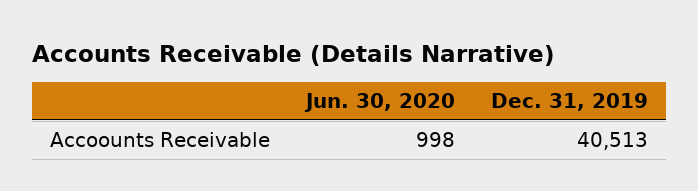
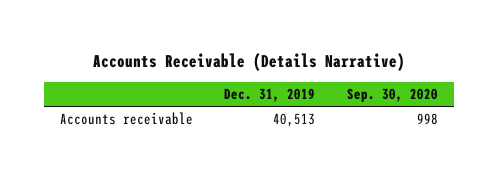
- | Jun. 30, 2020 | Dec. 31, 2019
+ | Dec. 31, 2019 | Sep. 30, 2020
- Accoounts Receivable | 998 | 40,513
+ Accounts receivable | 40,513 | 998

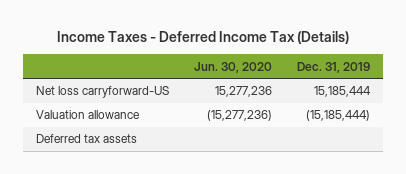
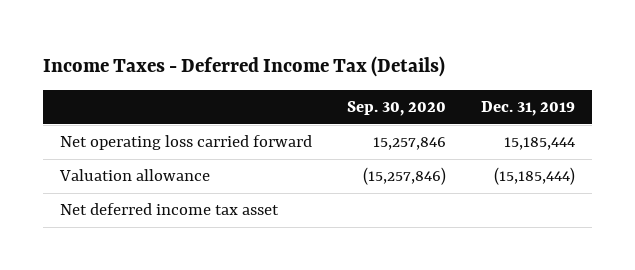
- | Jun. 30, 2020 | Dec. 31, 2019
+ | Sep. 30, 2020 | Dec. 31, 2019
- Net loss carryforward-US | 15,277,236 | 15,185,444
+ Net operating loss carried forward | 15,257,846 | 15,185,444
- Deferred tax assets
+ Net deferred income tax asset

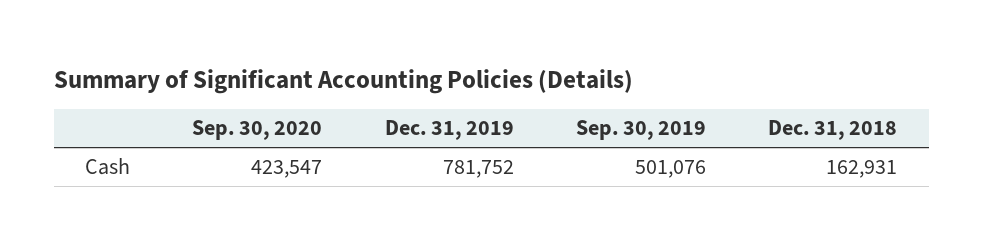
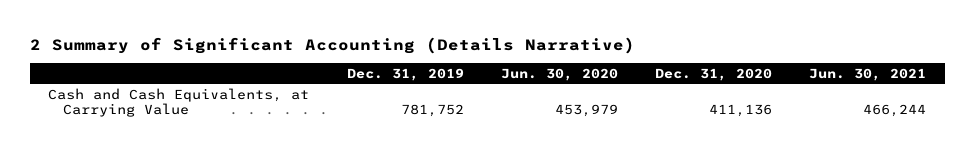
- Summary of Significant Accounting Policies (Details)
+ 2 Summary of Significant Accounting (Details Narrative)
- | Sep. 30, 2020 | Dec. 31, 2019 | Sep. 30, 2019 | Dec. 31, 2018
+ | Dec. 31, 2019 | Jun. 30, 2020 | Dec. 31, 2020 | Jun. 30, 2021
- Cash | 423,547 | 781,752 | 501,076 | 162,931
+ Cash and Cash Equivalents, at Carrying Value | 781,752 | 453,979 | 411,136 | 466,244

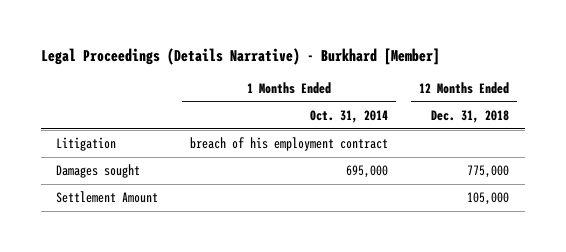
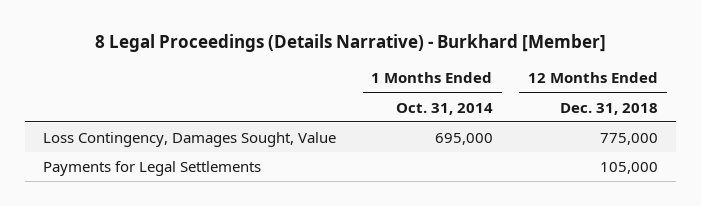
- Legal Proceedings (Details Narrative) - Burkhard [Member]
+ 8 Legal Proceedings (Details Narrative) - Burkhard [Member]
- Litigation | breach of his employment contract |
- Damages sought | 695,000 | 775,000
- Settlement Amount | | 105,000
+ Loss Contingency, Damages Sought, Value | 695,000 | 775,000
+ Payments for Legal Settlements | | 105,000

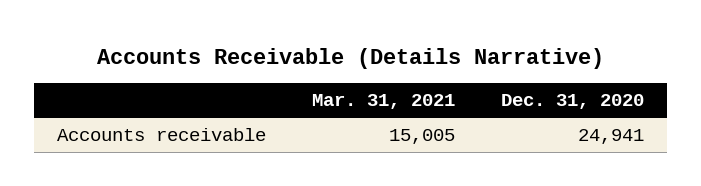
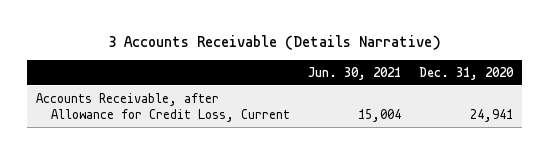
- Accounts Receivable (Details Narrative)
+ 3 Accounts Receivable (Details Narrative)
- | Mar. 31, 2021 | Dec. 31, 2020
+ | Jun. 30, 2021 | Dec. 31, 2020
- Accounts receivable | 15,005 | 24,941
+ Accounts Receivable, after Allowance for Credit Loss, Current | 15,004 | 24,941

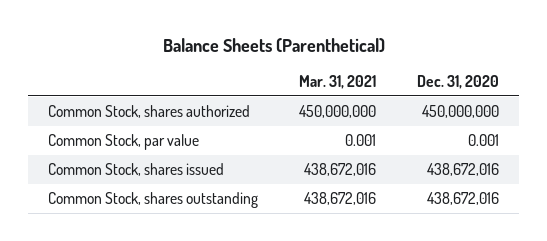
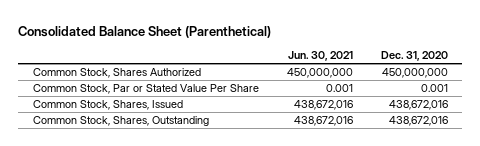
- Balance Sheets (Parenthetical)
+ Consolidated Balance Sheet (Parenthetical)
- | Mar. 31, 2021 | Dec. 31, 2020
+ | Jun. 30, 2021 | Dec. 31, 2020
- Common Stock, shares authorized | 450,000,000 | 450,000,000
- Common Stock, par value | 0.001 | 0.001
- Common Stock, shares issued | 438,672,016 | 438,672,016
- Common Stock, shares outstanding | 438,672,016 | 438,672,016
+ Common Stock, Shares Authorized | 450,000,000 | 450,000,000
+ Common Stock, Par or Stated Value Per Share | 0.001 | 0.001
+ Common Stock, Shares, Issued | 438,672,016 | 438,672,016
+ Common Stock, Shares, Outstanding | 438,672,016 | 438,672,016

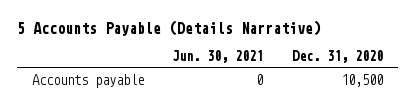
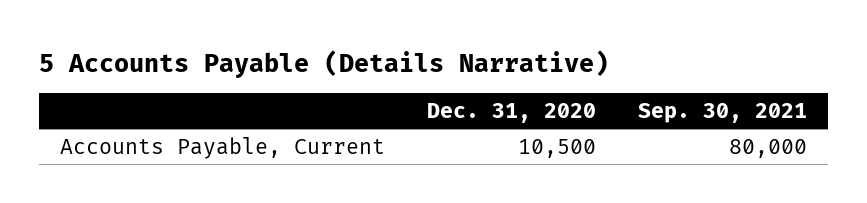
- | Jun. 30, 2021 | Dec. 31, 2020
+ | Dec. 31, 2020 | Sep. 30, 2021
- Accounts payable | 0 | 10,500
+ Accounts Payable, Current | 10,500 | 80,000

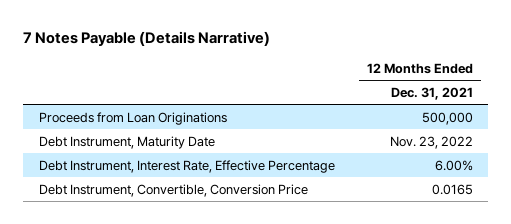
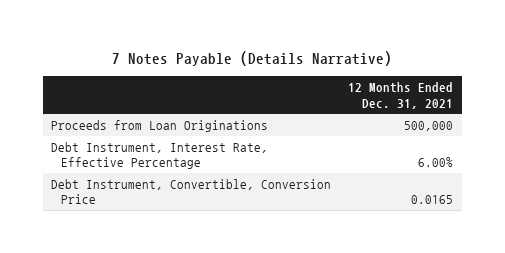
- Debt Instrument, Maturity Date | Nov. 23, 2022

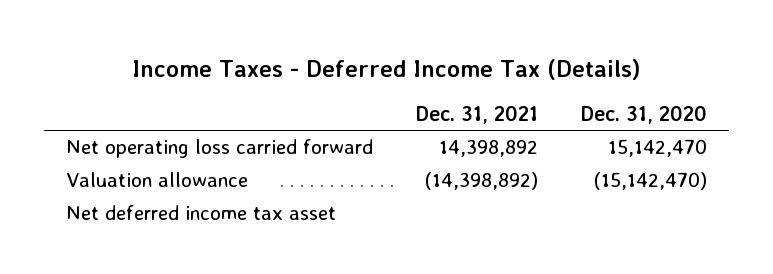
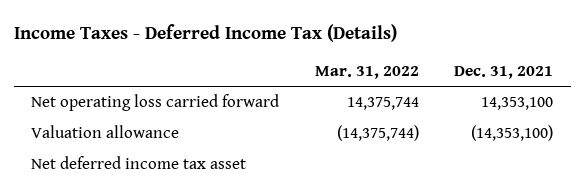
- | Dec. 31, 2021 | Dec. 31, 2020
+ | Mar. 31, 2022 | Dec. 31, 2021
- Net operating loss carried forward | 14,398,892 | 15,142,470
- Valuation allowance | (14,398,892) | (15,142,470)
+ Net operating loss carried forward | 14,375,744 | 14,353,100
+ Valuation allowance | (14,375,744) | (14,353,100)

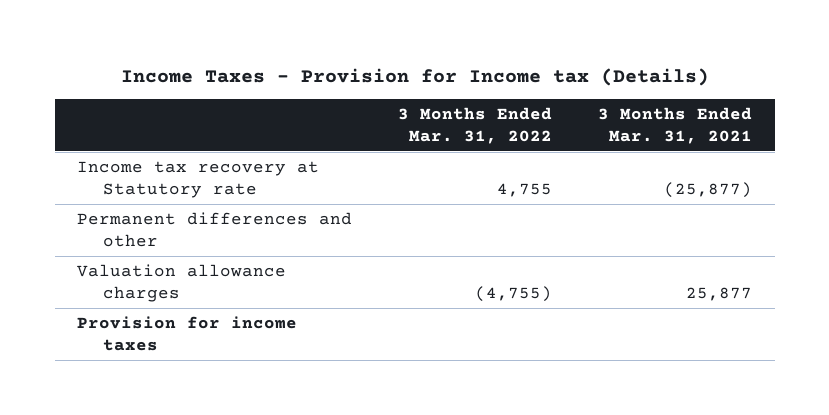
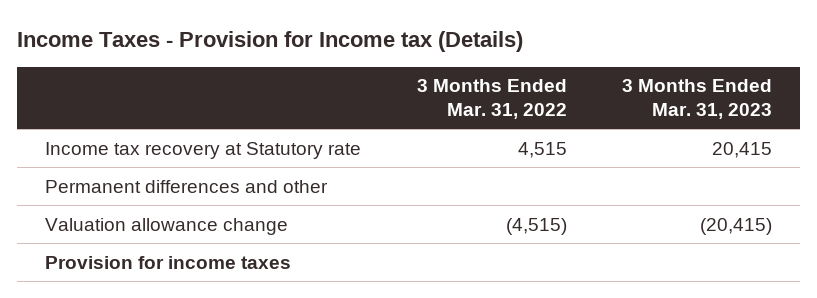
- | 3 Months Ended Mar. 31, 2022 | 3 Months Ended Mar. 31, 2021
+ | 3 Months Ended Mar. 31, 2022 | 3 Months Ended Mar. 31, 2023
- Income tax recovery at Statutory rate | 4,755 | (25,877)
+ Income tax recovery at Statutory rate | 4,515 | 20,415
- Valuation allowance charges | (4,755) | 25,877
+ Valuation allowance change | (4,515) | (20,415)

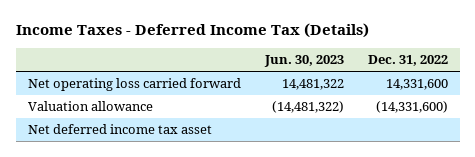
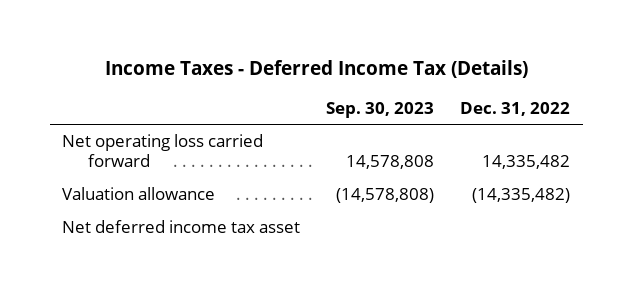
- | Jun. 30, 2023 | Dec. 31, 2022
+ | Sep. 30, 2023 | Dec. 31, 2022
- Net operating loss carried forward | 14,481,322 | 14,331,600
- Valuation allowance | (14,481,322) | (14,331,600)
+ Net operating loss carried forward | 14,578,808 | 14,335,482
+ Valuation allowance | (14,578,808) | (14,335,482)

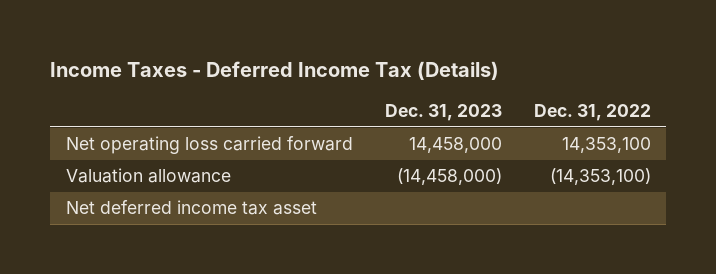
- | Sep. 30, 2023 | Dec. 31, 2022
+ | Dec. 31, 2023 | Dec. 31, 2022
- Net operating loss carried forward | 14,578,808 | 14,335,482
- Valuation allowance | (14,578,808) | (14,335,482)
+ Net operating loss carried forward | 14,458,000 | 14,353,100
+ Valuation allowance | (14,458,000) | (14,353,100)

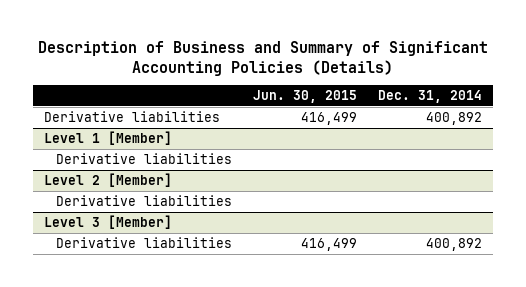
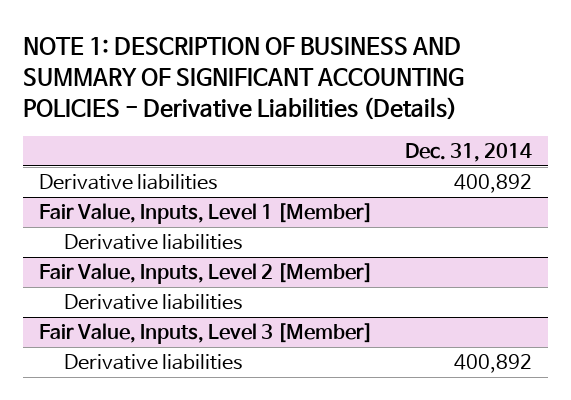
- Description of Business and Summary of Significant Accounting Policies (Details)
+ NOTE 1: DESCRIPTION OF BUSINESS AND SUMMARY OF SIGNIFICANT ACCOUNTING POLICIES - Derivative Liabilities (Details)
- | Jun. 30, 2015 | Dec. 31, 2014
+ | Dec. 31, 2014
- Level 1 [Member]
+ Fair Value, Inputs, Level 1 [Member]
- Level 2 [Member]
+ Fair Value, Inputs, Level 2 [Member]
- Level 3 [Member]
+ Fair Value, Inputs, Level 3 [Member]

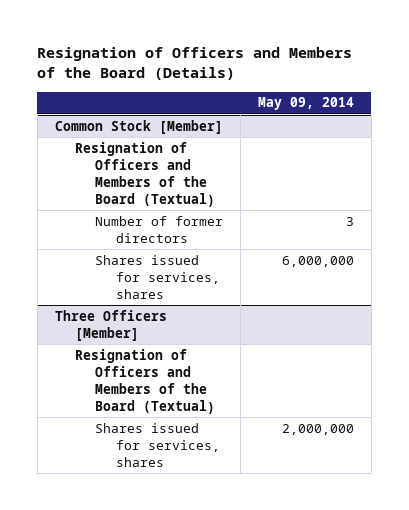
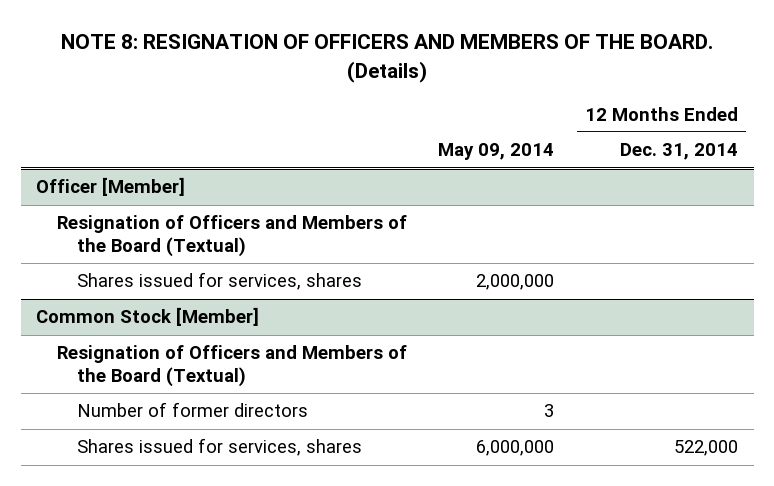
- Resignation of Officers and Members of the Board (Details)
+ NOTE 8: RESIGNATION OF OFFICERS AND MEMBERS OF THE BOARD. (Details)
- | May 09, 2014
+ | May 09, 2014 | 12 Months Ended Dec. 31, 2014
+ Officer [Member]
+ Resignation of Officers and Members of the Board (Textual)
+ Shares issued for services, shares | 2,000,000 |
- Three Officers [Member]
- Resignation of Officers and Members of the Board (Textual)
- Shares issued for services, shares | 2,000,000

